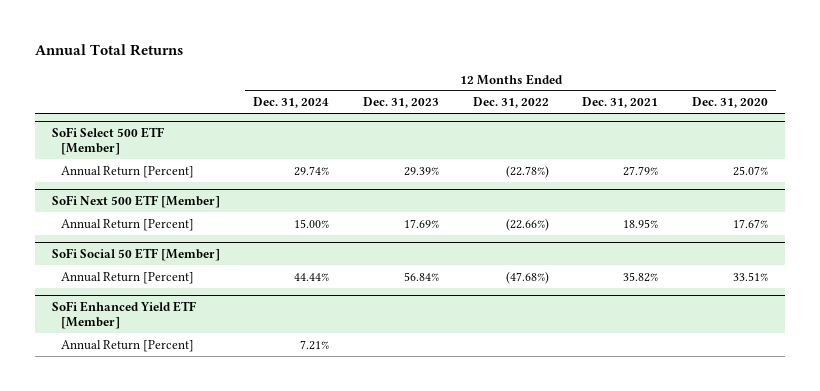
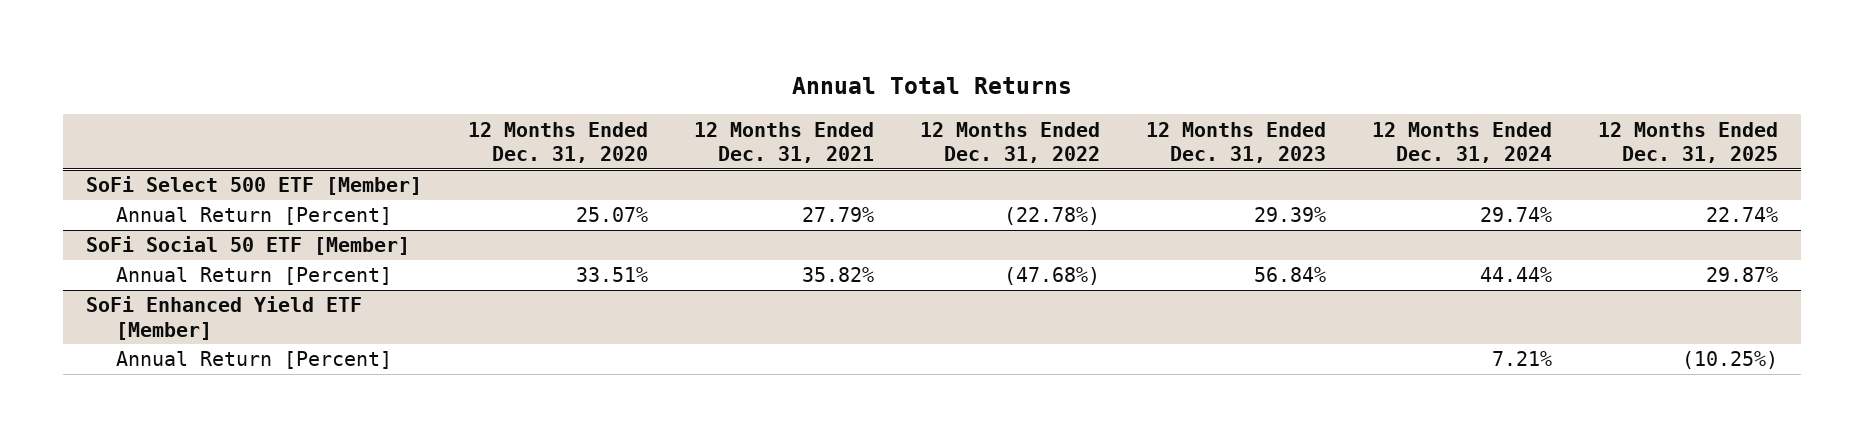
- | 12 Months Ended Dec. 31, 2024 | 12 Months Ended Dec. 31, 2023 | 12 Months Ended Dec. 31, 2022 | 12 Months Ended Dec. 31, 2021 | 12 Months Ended Dec. 31, 2020
+ | 12 Months Ended Dec. 31, 2020 | 12 Months Ended Dec. 31, 2021 | 12 Months Ended Dec. 31, 2022 | 12 Months Ended Dec. 31, 2023 | 12 Months Ended Dec. 31, 2024 | 12 Months Ended Dec. 31, 2025
- SoFi Next 500 ETF [Member]
- Annual Return [Percent] | 15.00% | 17.69% | (22.66%) | 18.95% | 17.67%

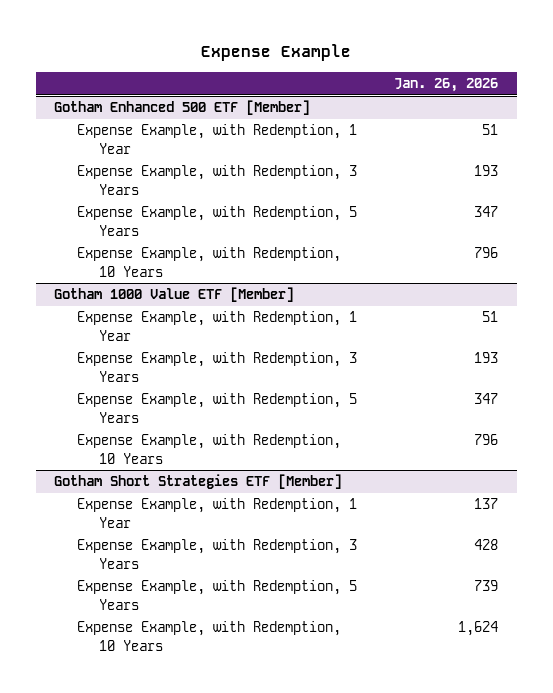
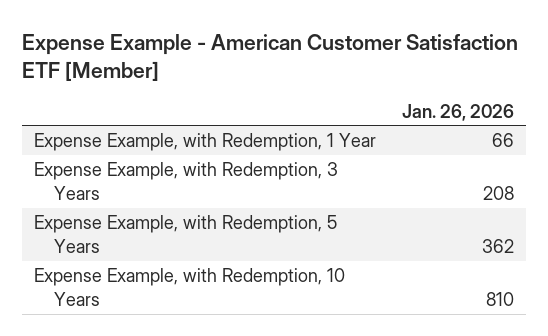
- Expense Example
+ Expense Example - American Customer Satisfaction ETF [Member]
- Gotham Enhanced 500 ETF [Member]
- Expense Example, with Redemption, 1 Year | 51
- Expense Example, with Redemption, 3 Years | 193
- Expense Example, with Redemption, 5 Years | 347
- Expense Example, with Redemption, 10 Years | 796
- Gotham 1000 Value ETF [Member]
- Expense Example, with Redemption, 1 Year | 51
- Expense Example, with Redemption, 3 Years | 193
- Expense Example, with Redemption, 5 Years | 347
- Expense Example, with Redemption, 10 Years | 796
- Gotham Short Strategies ETF [Member]
- Expense Example, with Redemption, 1 Year | 137
- Expense Example, with Redemption, 3 Years | 428
- Expense Example, with Redemption, 5 Years | 739
- Expense Example, with Redemption, 10 Years | 1,624
+ Expense Example, with Redemption, 1 Year | 66
+ Expense Example, with Redemption, 3 Years | 208
+ Expense Example, with Redemption, 5 Years | 362
+ Expense Example, with Redemption, 10 Years | 810

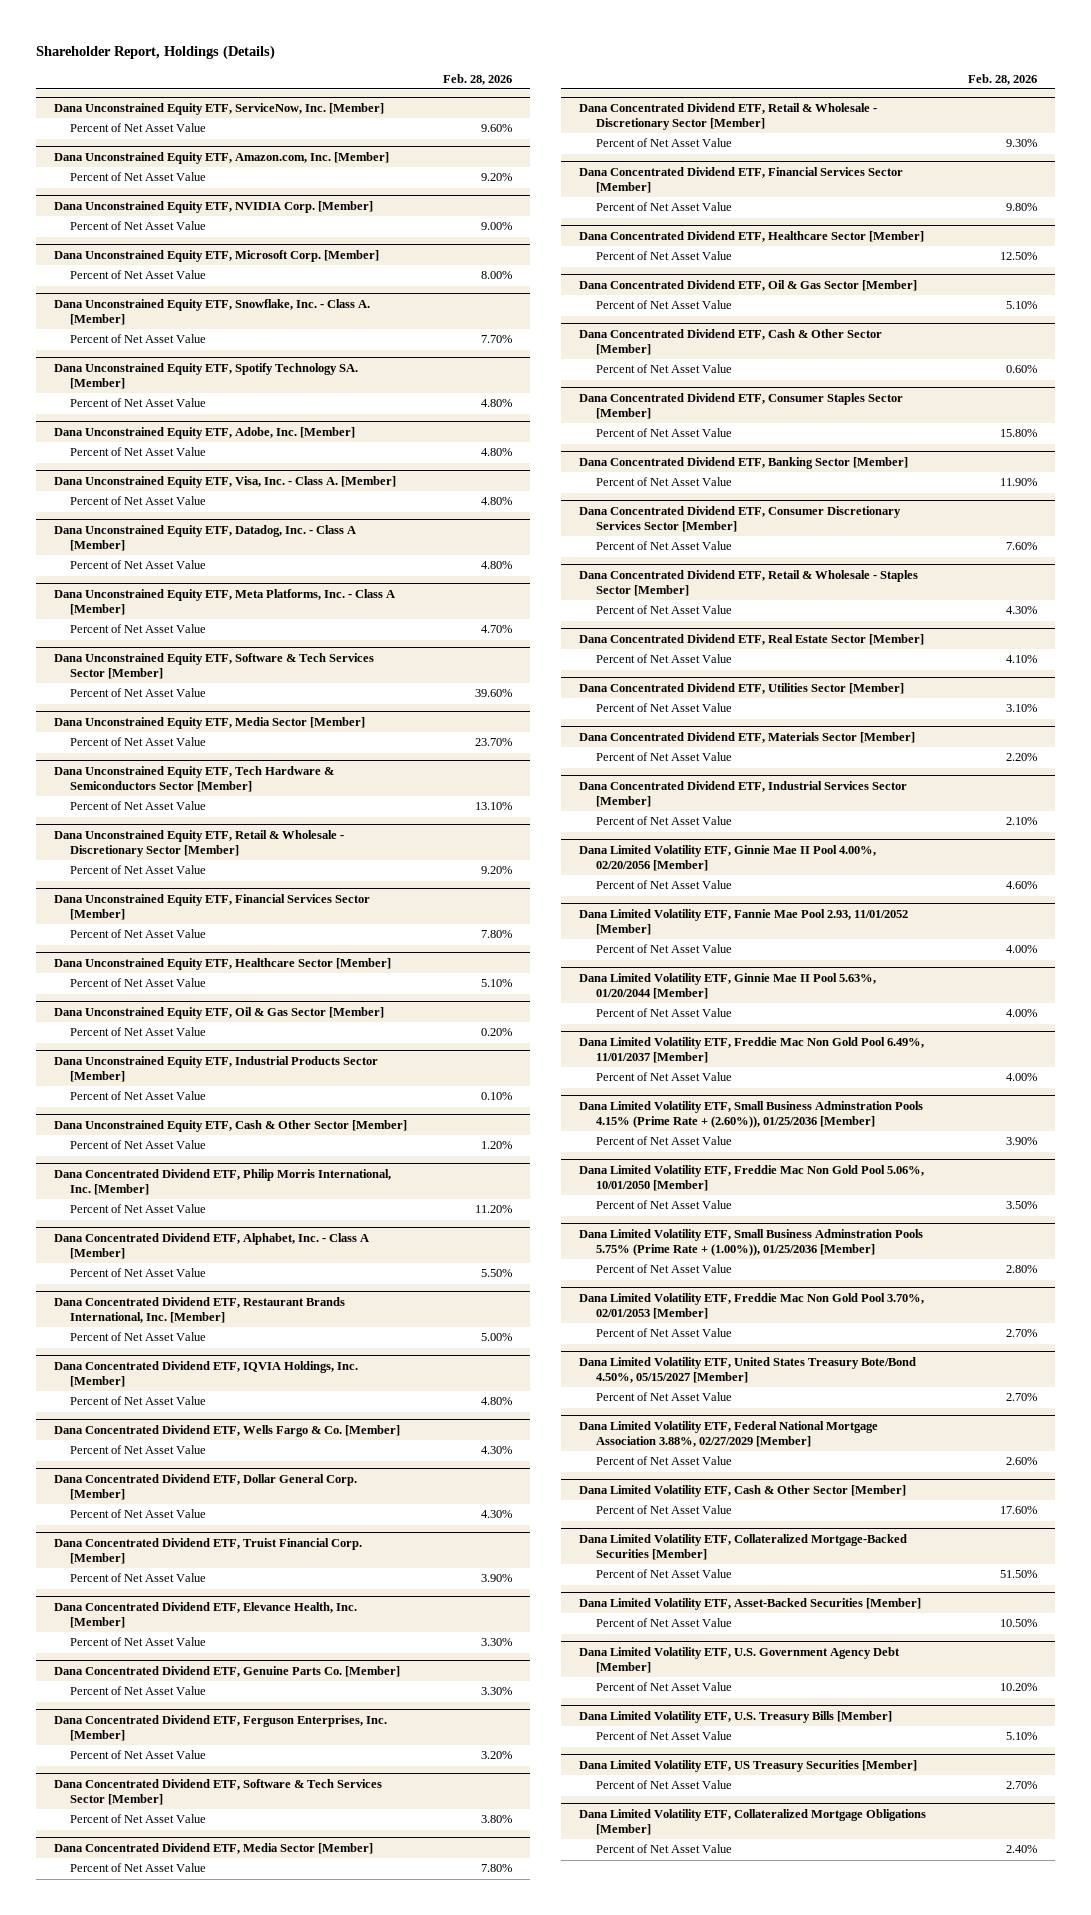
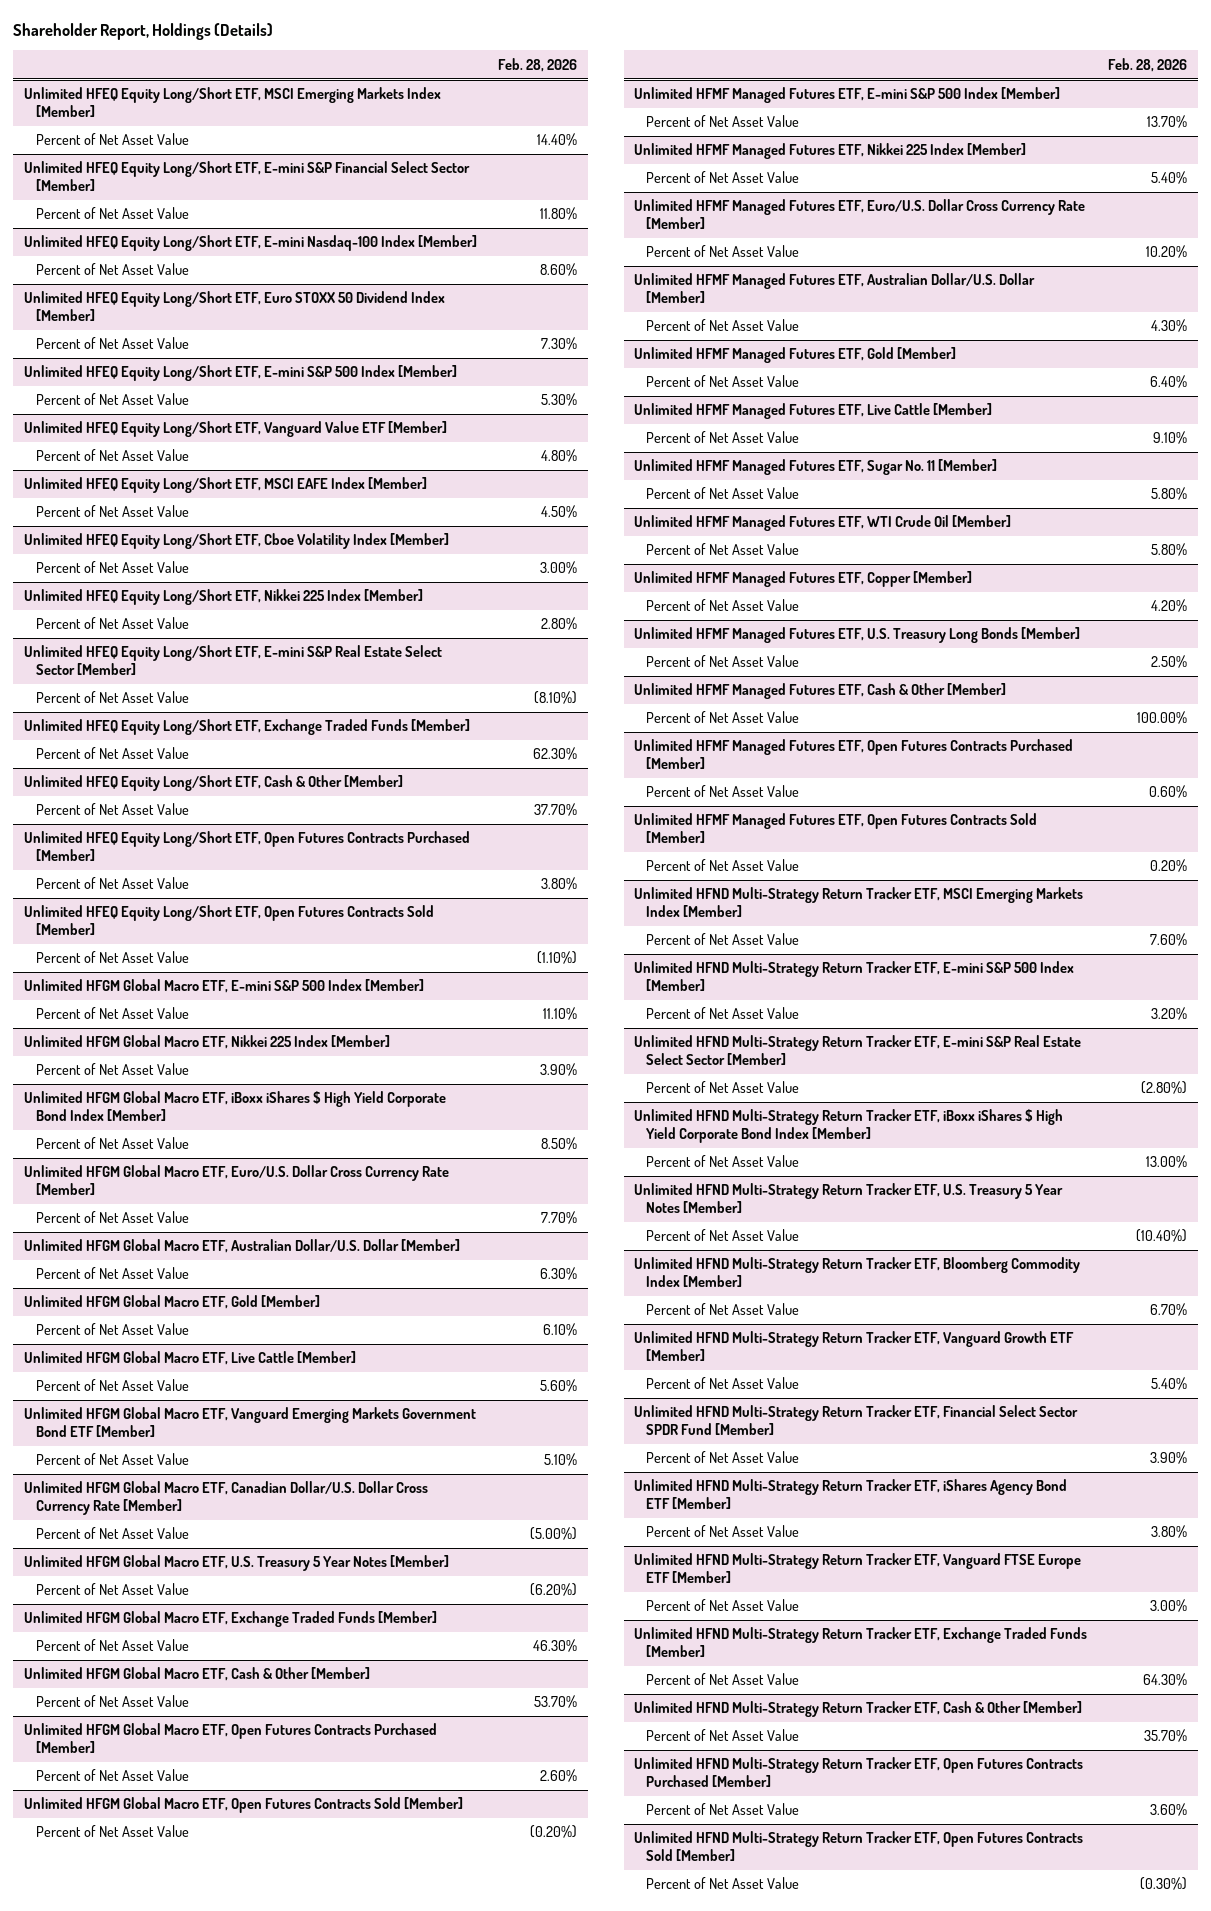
- Dana Unconstrained Equity ETF, ServiceNow, Inc. [Member]
- Percent of Net Asset Value | 9.60%
- Dana Unconstrained Equity ETF, Amazon.com, Inc. [Member]
- Percent of Net Asset Value | 9.20%
- Dana Unconstrained Equity ETF, NVIDIA Corp. [Member]
- Percent of Net Asset Value | 9.00%
- Dana Unconstrained Equity ETF, Microsoft Corp. [Member]
- Percent of Net Asset Value | 8.00%
- Dana Unconstrained Equity ETF, Snowflake, Inc. - Class A. [Member]
- Percent of Net Asset Value | 7.70%
- Dana Unconstrained Equity ETF, Spotify Technology SA. [Member]
- Percent of Net Asset Value | 4.80%
- Dana Unconstrained Equity ETF, Adobe, Inc. [Member]
- Percent of Net Asset Value | 4.80%
- Dana Unconstrained Equity ETF, Visa, Inc. - Class A. [Member]
- Percent of Net Asset Value | 4.80%
- Dana Unconstrained Equity ETF, Datadog, Inc. - Class A [Member]
- Percent of Net Asset Value | 4.80%
- Dana Unconstrained Equity ETF, Meta Platforms, Inc. - Class A [Member]
- Percent of Net Asset Value | 4.70%
- Dana Unconstrained Equity ETF, Software & Tech Services Sector [Member]
- Percent of Net Asset Value | 39.60%
- Dana Unconstrained Equity ETF, Media Sector [Member]
- Percent of Net Asset Value | 23.70%
- Dana Unconstrained Equity ETF, Tech Hardware & Semiconductors Sector [Member]
- Percent of Net Asset Value | 13.10%
- Dana Unconstrained Equity ETF, Retail & Wholesale - Discretionary Sector [Member]
- Percent of Net Asset Value | 9.20%
- Dana Unconstrained Equity ETF, Financial Services Sector [Member]
- Percent of Net Asset Value | 7.80%
- Dana Unconstrained Equity ETF, Healthcare Sector [Member]
- Percent of Net Asset Value | 5.10%
- Dana Unconstrained Equity ETF, Oil & Gas Sector [Member]
- Percent of Net Asset Value | 0.20%
- Dana Unconstrained Equity ETF, Industrial Products Sector [Member]
- Percent of Net Asset Value | 0.10%
- Dana Unconstrained Equity ETF, Cash & Other Sector [Member]
- Percent of Net Asset Value | 1.20%
- Dana Concentrated Dividend ETF, Philip Morris International, Inc. [Member]
- Percent of Net Asset Value | 11.20%
- Dana Concentrated Dividend ETF, Alphabet, Inc. - Class A [Member]
- Percent of Net Asset Value | 5.50%
- Dana Concentrated Dividend ETF, Restaurant Brands International, Inc. [Member]
- Percent of Net Asset Value | 5.00%
- Dana Concentrated Dividend ETF, IQVIA Holdings, Inc. [Member]
+ Unlimited HFEQ Equity Long/Short ETF, MSCI Emerging Markets Index [Member]
+ Percent of Net Asset Value | 14.40%
+ Unlimited HFEQ Equity Long/Short ETF, E-mini S&P Financial Select Sector [Member]
+ Percent of Net Asset Value | 11.80%
+ Unlimited HFEQ Equity Long/Short ETF, E-mini Nasdaq-100 Index [Member]
+ Percent of Net Asset Value | 8.60%
+ Unlimited HFEQ Equity Long/Short ETF, Euro STOXX 50 Dividend Index [Member]
+ Percent of Net Asset Value | 7.30%
+ Unlimited HFEQ Equity Long/Short ETF, E-mini S&P 500 Index [Member]
+ Percent of Net Asset Value | 5.30%
+ Unlimited HFEQ Equity Long/Short ETF, Vanguard Value ETF [Member]
- Dana Concentrated Dividend ETF, Wells Fargo & Co. [Member]
- Percent of Net Asset Value | 4.30%
- Dana Concentrated Dividend ETF, Dollar General Corp. [Member]
- Percent of Net Asset Value | 4.30%
- Dana Concentrated Dividend ETF, Truist Financial Corp. [Member]
- Percent of Net Asset Value | 3.90%
- Dana Concentrated Dividend ETF, Elevance Health, Inc. [Member]
- Percent of Net Asset Value | 3.30%
- Dana Concentrated Dividend ETF, Genuine Parts Co. [Member]
- Percent of Net Asset Value | 3.30%
- Dana Concentrated Dividend ETF, Ferguson Enterprises, Inc. [Member]
- Percent of Net Asset Value | 3.20%
- Dana Concentrated Dividend ETF, Software & Tech Services Sector [Member]
+ Unlimited HFEQ Equity Long/Short ETF, MSCI EAFE Index [Member]
+ Percent of Net Asset Value | 4.50%
+ Unlimited HFEQ Equity Long/Short ETF, Cboe Volatility Index [Member]
+ Percent of Net Asset Value | 3.00%
+ Unlimited HFEQ Equity Long/Short ETF, Nikkei 225 Index [Member]
+ Percent of Net Asset Value | 2.80%
+ Unlimited HFEQ Equity Long/Short ETF, E-mini S&P Real Estate Select Sector [Member]
+ Percent of Net Asset Value | (8.10%)
+ Unlimited HFEQ Equity Long/Short ETF, Exchange Traded Funds [Member]
+ Percent of Net Asset Value | 62.30%
+ Unlimited HFEQ Equity Long/Short ETF, Cash & Other [Member]
+ Percent of Net Asset Value | 37.70%
+ Unlimited HFEQ Equity Long/Short ETF, Open Futures Contracts Purchased [Member]
- Dana Concentrated Dividend ETF, Media Sector [Member]
- Percent of Net Asset Value | 7.80%
- Dana Concentrated Dividend ETF, Retail & Wholesale - Discretionary Sector [Member]
- Percent of Net Asset Value | 9.30%
- Dana Concentrated Dividend ETF, Financial Services Sector [Member]
- Percent of Net Asset Value | 9.80%
- Dana Concentrated Dividend ETF, Healthcare Sector [Member]
- Percent of Net Asset Value | 12.50%
- Dana Concentrated Dividend ETF, Oil & Gas Sector [Member]
+ Unlimited HFEQ Equity Long/Short ETF, Open Futures Contracts Sold [Member]
+ Percent of Net Asset Value | (1.10%)
+ Unlimited HFGM Global Macro ETF, E-mini S&P 500 Index [Member]
+ Percent of Net Asset Value | 11.10%
+ Unlimited HFGM Global Macro ETF, Nikkei 225 Index [Member]
+ Percent of Net Asset Value | 3.90%
+ Unlimited HFGM Global Macro ETF, iBoxx iShares $ High Yield Corporate Bond Index [Member]
+ Percent of Net Asset Value | 8.50%
+ Unlimited HFGM Global Macro ETF, Euro/U.S. Dollar Cross Currency Rate [Member]
+ Percent of Net Asset Value | 7.70%
+ Unlimited HFGM Global Macro ETF, Australian Dollar/U.S. Dollar [Member]
+ Percent of Net Asset Value | 6.30%
+ Unlimited HFGM Global Macro ETF, Gold [Member]
+ Percent of Net Asset Value | 6.10%
+ Unlimited HFGM Global Macro ETF, Live Cattle [Member]
+ Percent of Net Asset Value | 5.60%
+ Unlimited HFGM Global Macro ETF, Vanguard Emerging Markets Government Bond ETF [Member]
- Dana Concentrated Dividend ETF, Cash & Other Sector [Member]
+ Unlimited HFGM Global Macro ETF, Canadian Dollar/U.S. Dollar Cross Currency Rate [Member]
+ Percent of Net Asset Value | (5.00%)
+ Unlimited HFGM Global Macro ETF, U.S. Treasury 5 Year Notes [Member]
+ Percent of Net Asset Value | (6.20%)
+ Unlimited HFGM Global Macro ETF, Exchange Traded Funds [Member]
+ Percent of Net Asset Value | 46.30%
+ Unlimited HFGM Global Macro ETF, Cash & Other [Member]
+ Percent of Net Asset Value | 53.70%
+ Unlimited HFGM Global Macro ETF, Open Futures Contracts Purchased [Member]
+ Percent of Net Asset Value | 2.60%
+ Unlimited HFGM Global Macro ETF, Open Futures Contracts Sold [Member]
+ Percent of Net Asset Value | (0.20%)
+ Unlimited HFMF Managed Futures ETF, E-mini S&P 500 Index [Member]
+ Percent of Net Asset Value | 13.70%
+ Unlimited HFMF Managed Futures ETF, Nikkei 225 Index [Member]
+ Percent of Net Asset Value | 5.40%
+ Unlimited HFMF Managed Futures ETF, Euro/U.S. Dollar Cross Currency Rate [Member]
+ Percent of Net Asset Value | 10.20%
+ Unlimited HFMF Managed Futures ETF, Australian Dollar/U.S. Dollar [Member]
+ Percent of Net Asset Value | 4.30%
+ Unlimited HFMF Managed Futures ETF, Gold [Member]
+ Percent of Net Asset Value | 6.40%
+ Unlimited HFMF Managed Futures ETF, Live Cattle [Member]
+ Percent of Net Asset Value | 9.10%
+ Unlimited HFMF Managed Futures ETF, Sugar No. 11 [Member]
+ Percent of Net Asset Value | 5.80%
+ Unlimited HFMF Managed Futures ETF, WTI Crude Oil [Member]
+ Percent of Net Asset Value | 5.80%
+ Unlimited HFMF Managed Futures ETF, Copper [Member]
+ Percent of Net Asset Value | 4.20%
+ Unlimited HFMF Managed Futures ETF, U.S. Treasury Long Bonds [Member]
+ Percent of Net Asset Value | 2.50%
+ Unlimited HFMF Managed Futures ETF, Cash & Other [Member]
+ Percent of Net Asset Value | 100.00%
+ Unlimited HFMF Managed Futures ETF, Open Futures Contracts Purchased [Member]
- Dana Concentrated Dividend ETF, Consumer Staples Sector [Member]
- Percent of Net Asset Value | 15.80%
- Dana Concentrated Dividend ETF, Banking Sector [Member]
- Percent of Net Asset Value | 11.90%
- Dana Concentrated Dividend ETF, Consumer Discretionary Services Sector [Member]
+ Unlimited HFMF Managed Futures ETF, Open Futures Contracts Sold [Member]
+ Percent of Net Asset Value | 0.20%
+ Unlimited HFND Multi-Strategy Return Tracker ETF, MSCI Emerging Markets Index [Member]
- Dana Concentrated Dividend ETF, Retail & Wholesale - Staples Sector [Member]
- Percent of Net Asset Value | 4.30%
- Dana Concentrated Dividend ETF, Real Estate Sector [Member]
- Percent of Net Asset Value | 4.10%
- Dana Concentrated Dividend ETF, Utilities Sector [Member]
- Percent of Net Asset Value | 3.10%
- Dana Concentrated Dividend ETF, Materials Sector [Member]
- Percent of Net Asset Value | 2.20%
- Dana Concentrated Dividend ETF, Industrial Services Sector [Member]
- Percent of Net Asset Value | 2.10%
- Dana Limited Volatility ETF, Ginnie Mae II Pool 4.00%, 02/20/2056 [Member]
- Percent of Net Asset Value | 4.60%
- Dana Limited Volatility ETF, Fannie Mae Pool 2.93, 11/01/2052 [Member]
- Percent of Net Asset Value | 4.00%
- Dana Limited Volatility ETF, Ginnie Mae II Pool 5.63%, 01/20/2044 [Member]
- Percent of Net Asset Value | 4.00%
- Dana Limited Volatility ETF, Freddie Mac Non Gold Pool 6.49%, 11/01/2037 [Member]
- Percent of Net Asset Value | 4.00%
- Dana Limited Volatility ETF, Small Business Adminstration Pools 4.15% (Prime Rate + (2.60%)), 01/25/2036 [Member]
+ Unlimited HFND Multi-Strategy Return Tracker ETF, E-mini S&P 500 Index [Member]
+ Percent of Net Asset Value | 3.20%
+ Unlimited HFND Multi-Strategy Return Tracker ETF, E-mini S&P Real Estate Select Sector [Member]
+ Percent of Net Asset Value | (2.80%)
+ Unlimited HFND Multi-Strategy Return Tracker ETF, iBoxx iShares $ High Yield Corporate Bond Index [Member]
+ Percent of Net Asset Value | 13.00%
+ Unlimited HFND Multi-Strategy Return Tracker ETF, U.S. Treasury 5 Year Notes [Member]
+ Percent of Net Asset Value | (10.40%)
+ Unlimited HFND Multi-Strategy Return Tracker ETF, Bloomberg Commodity Index [Member]
+ Percent of Net Asset Value | 6.70%
+ Unlimited HFND Multi-Strategy Return Tracker ETF, Vanguard Growth ETF [Member]
+ Percent of Net Asset Value | 5.40%
+ Unlimited HFND Multi-Strategy Return Tracker ETF, Financial Select Sector SPDR Fund [Member]
- Dana Limited Volatility ETF, Freddie Mac Non Gold Pool 5.06%, 10/01/2050 [Member]
- Percent of Net Asset Value | 3.50%
- Dana Limited Volatility ETF, Small Business Adminstration Pools 5.75% (Prime Rate + (1.00%)), 01/25/2036 [Member]
- Percent of Net Asset Value | 2.80%
- Dana Limited Volatility ETF, Freddie Mac Non Gold Pool 3.70%, 02/01/2053 [Member]
- Percent of Net Asset Value | 2.70%
- Dana Limited Volatility ETF, United States Treasury Bote/Bond 4.50%, 05/15/2027 [Member]
- Percent of Net Asset Value | 2.70%
- Dana Limited Volatility ETF, Federal National Mortgage Association 3.88%, 02/27/2029 [Member]
- Percent of Net Asset Value | 2.60%
- Dana Limited Volatility ETF, Cash & Other Sector [Member]
- Percent of Net Asset Value | 17.60%
- Dana Limited Volatility ETF, Collateralized Mortgage-Backed Securities [Member]
- Percent of Net Asset Value | 51.50%
- Dana Limited Volatility ETF, Asset-Backed Securities [Member]
- Percent of Net Asset Value | 10.50%
- Dana Limited Volatility ETF, U.S. Government Agency Debt [Member]
- Percent of Net Asset Value | 10.20%
- Dana Limited Volatility ETF, U.S. Treasury Bills [Member]
- Percent of Net Asset Value | 5.10%
- Dana Limited Volatility ETF, US Treasury Securities [Member]
- Percent of Net Asset Value | 2.70%
- Dana Limited Volatility ETF, Collateralized Mortgage Obligations [Member]
- Percent of Net Asset Value | 2.40%
+ Unlimited HFND Multi-Strategy Return Tracker ETF, iShares Agency Bond ETF [Member]
+ Percent of Net Asset Value | 3.80%
+ Unlimited HFND Multi-Strategy Return Tracker ETF, Vanguard FTSE Europe ETF [Member]
+ Percent of Net Asset Value | 3.00%
+ Unlimited HFND Multi-Strategy Return Tracker ETF, Exchange Traded Funds [Member]
+ Percent of Net Asset Value | 64.30%
+ Unlimited HFND Multi-Strategy Return Tracker ETF, Cash & Other [Member]
+ Percent of Net Asset Value | 35.70%
+ Unlimited HFND Multi-Strategy Return Tracker ETF, Open Futures Contracts Purchased [Member]
+ Percent of Net Asset Value | 3.60%
+ Unlimited HFND Multi-Strategy Return Tracker ETF, Open Futures Contracts Sold [Member]
+ Percent of Net Asset Value | (0.30%)

